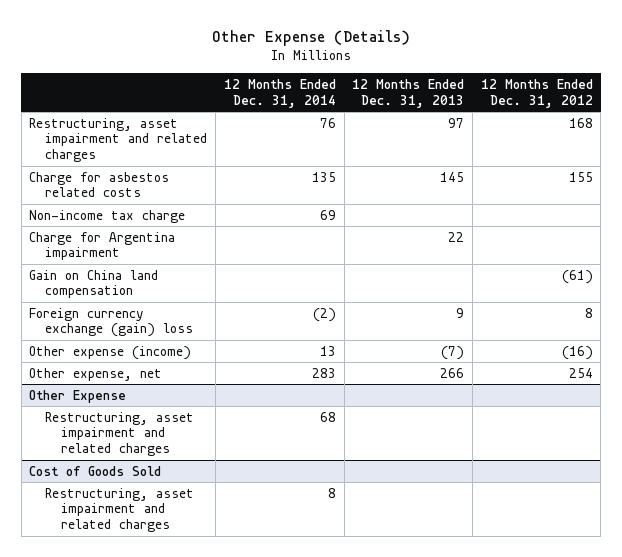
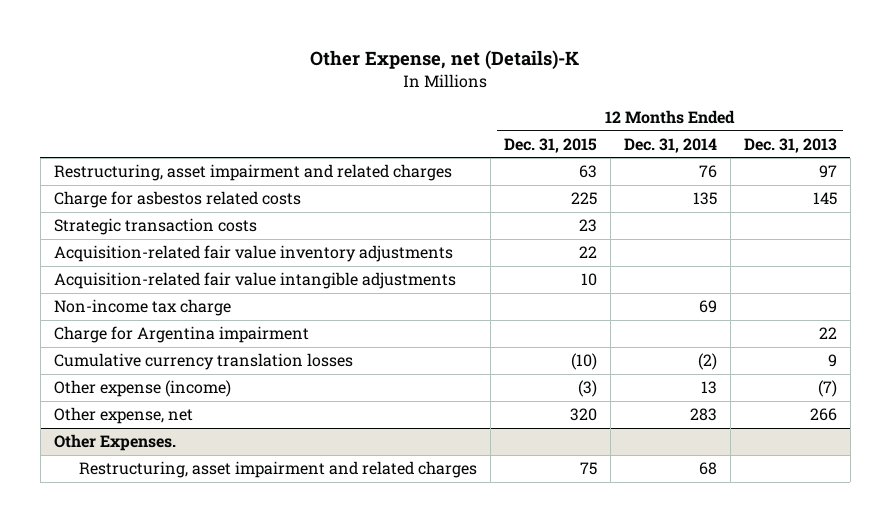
- Other Expense (Details)
+ Other Expense, net (Details)-K
- | 12 Months Ended Dec. 31, 2014 | 12 Months Ended Dec. 31, 2013 | 12 Months Ended Dec. 31, 2012
+ | 12 Months Ended Dec. 31, 2015 | 12 Months Ended Dec. 31, 2014 | 12 Months Ended Dec. 31, 2013
+ Strategic transaction costs | 23 | |
+ Acquisition-related fair value inventory adjustments | 22 | |
+ Acquisition-related fair value intangible adjustments | 10 | |
- Gain on China land compensation | | | (61)
- Foreign currency exchange (gain) loss | (2) | 9 | 8
+ Cumulative currency translation losses | (10) | (2) | 9
- Other Expense
+ Other Expenses.
- Cost of Goods Sold
- Restructuring, asset impairment and related charges | 8 | |

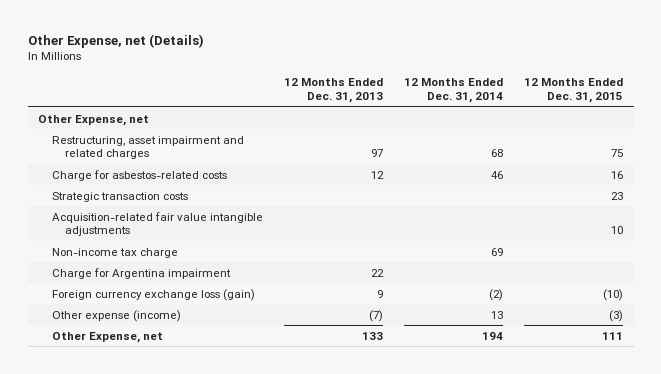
- Other Expense, net (Details)-K
+ Other Expense, net (Details)
- | 12 Months Ended Dec. 31, 2015 | 12 Months Ended Dec. 31, 2014 | 12 Months Ended Dec. 31, 2013
+ | 12 Months Ended Dec. 31, 2013 | 12 Months Ended Dec. 31, 2014 | 12 Months Ended Dec. 31, 2015
- Restructuring, asset impairment and related charges | 63 | 76 | 97
- Charge for asbestos related costs | 225 | 135 | 145
+ Other Expense, net
+ Restructuring, asset impairment and related charges | 97 | 68 | 75
+ Charge for asbestos-related costs | 12 | 46 | 16
- Acquisition-related fair value inventory adjustments | 22 | |
- Cumulative currency translation losses | (10) | (2) | 9
+ Foreign currency exchange loss (gain) | 9 | (2) | (10)
- Other expense, net | 320 | 283 | 266
- Other Expenses.
- Restructuring, asset impairment and related charges | 75 | 68 |
+ Other Expense, net | 133 | 194 | 111

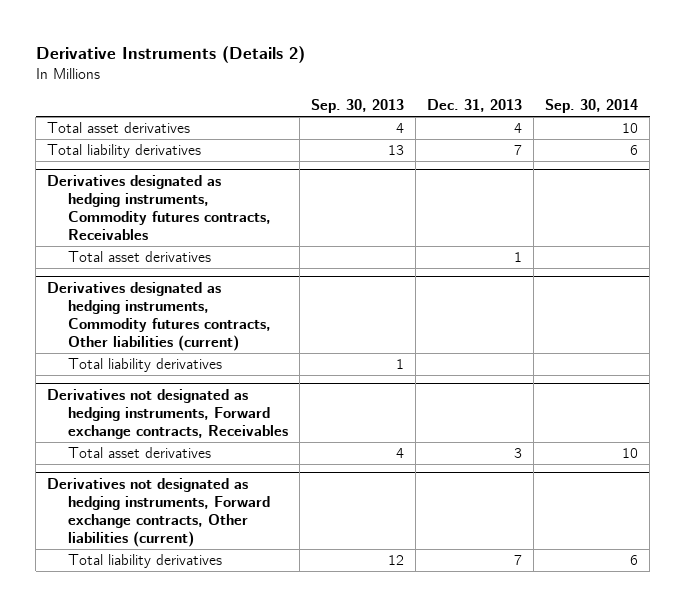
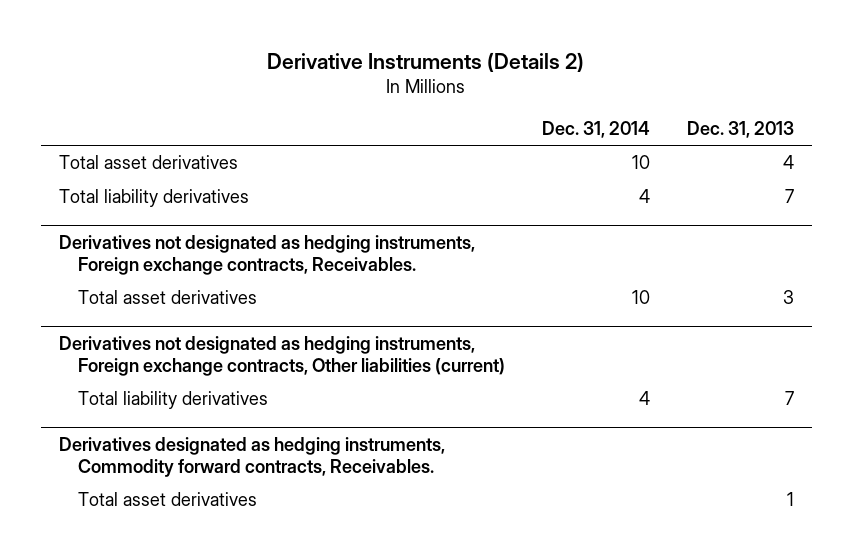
- | Sep. 30, 2013 | Dec. 31, 2013 | Sep. 30, 2014
+ | Dec. 31, 2014 | Dec. 31, 2013
- Derivatives designated as hedging instruments, Commodity futures contracts, Receivables
- Total asset derivatives | | 1 |
- Derivatives designated as hedging instruments, Commodity futures contracts, Other liabilities (current)
- Total liability derivatives | 1 | |
- Derivatives not designated as hedging instruments, Forward exchange contracts, Receivables
+ Derivatives not designated as hedging instruments, Foreign exchange contracts, Receivables.
- Derivatives not designated as hedging instruments, Forward exchange contracts, Other liabilities (current)
+ Derivatives not designated as hedging instruments, Foreign exchange contracts, Other liabilities (current)
+ Derivatives designated as hedging instruments, Commodity forward contracts, Receivables.
+ Total asset derivatives | | 1

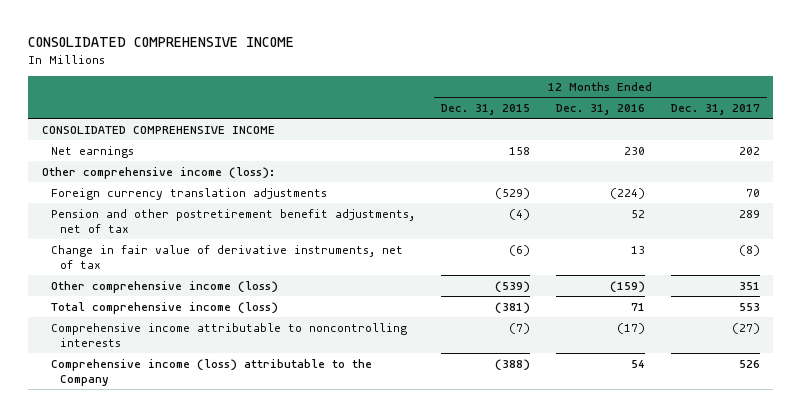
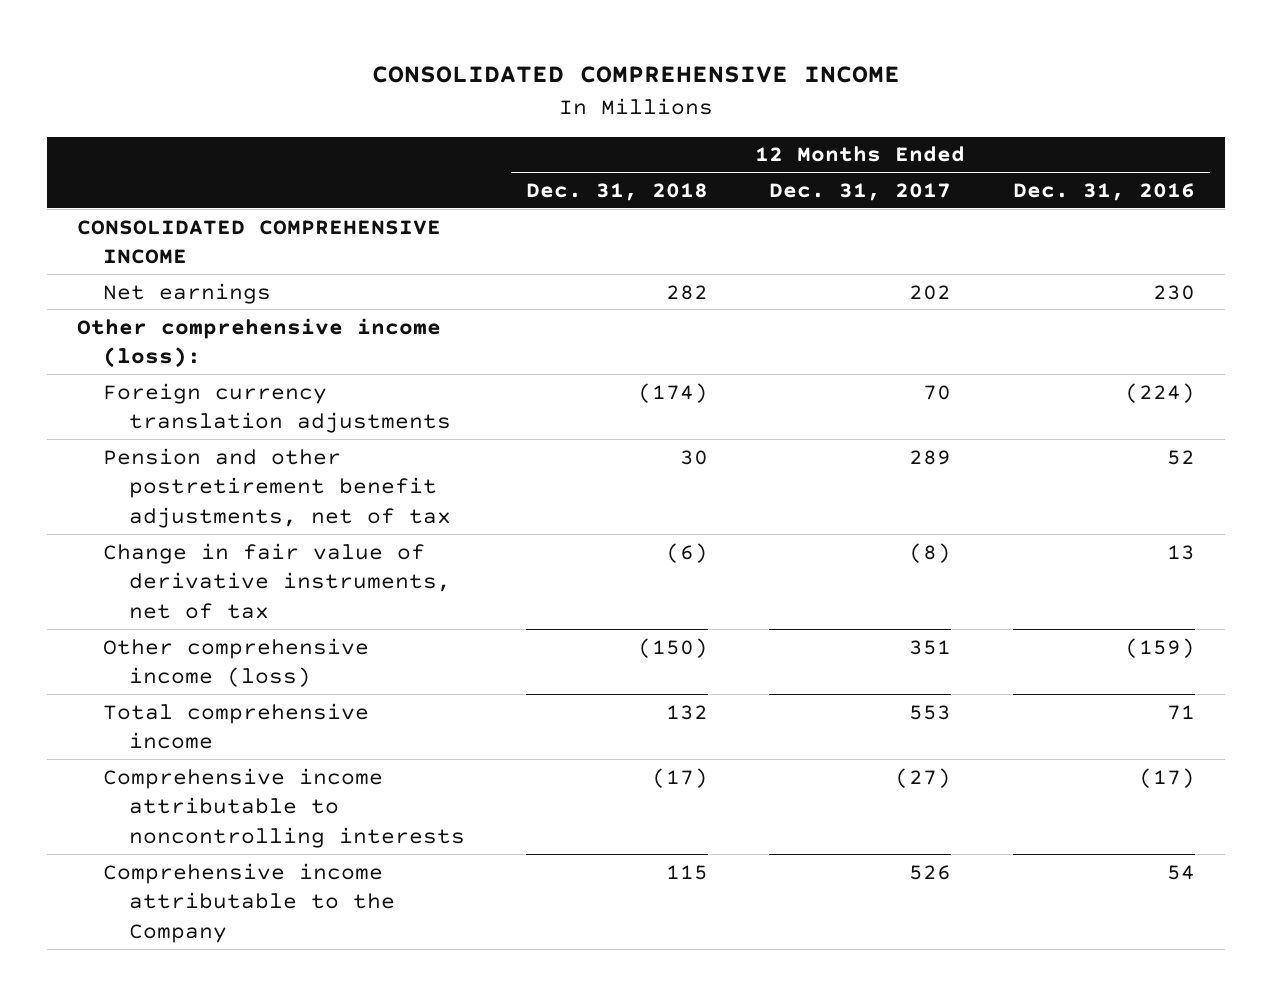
- | 12 Months Ended Dec. 31, 2015 | 12 Months Ended Dec. 31, 2016 | 12 Months Ended Dec. 31, 2017
+ | 12 Months Ended Dec. 31, 2018 | 12 Months Ended Dec. 31, 2017 | 12 Months Ended Dec. 31, 2016
- Total comprehensive income (loss) | (381) | 71 | 553
+ Total comprehensive income | 132 | 553 | 71
- Comprehensive income (loss) attributable to the Company | (388) | 54 | 526
+ Comprehensive income attributable to the Company | 115 | 526 | 54

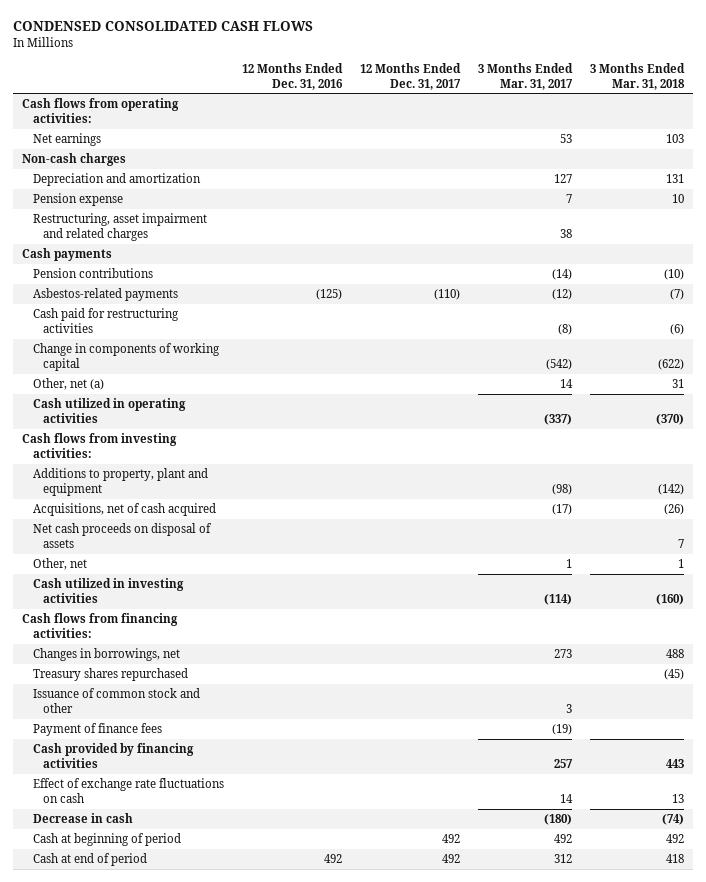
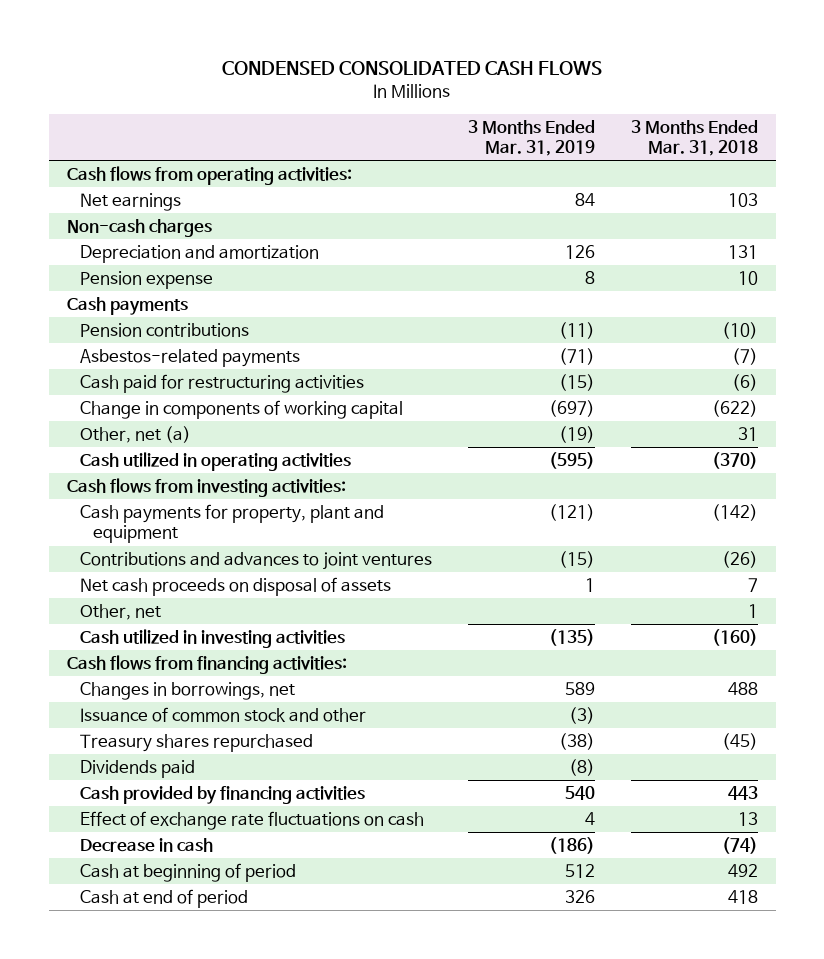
- | 12 Months Ended Dec. 31, 2016 | 12 Months Ended Dec. 31, 2017 | 3 Months Ended Mar. 31, 2017 | 3 Months Ended Mar. 31, 2018
+ | 3 Months Ended Mar. 31, 2019 | 3 Months Ended Mar. 31, 2018
- Restructuring, asset impairment and related charges | | | 38 |
- Additions to property, plant and equipment | | | (98) | (142)
- Acquisitions, net of cash acquired | | | (17) | (26)
+ Cash payments for property, plant and equipment | (121) | (142)
+ Contributions and advances to joint ventures | (15) | (26)
- Payment of finance fees | | | (19) |
moved down: Treasury shares repurchased | (38) | (45)
+ Dividends paid | (8) |

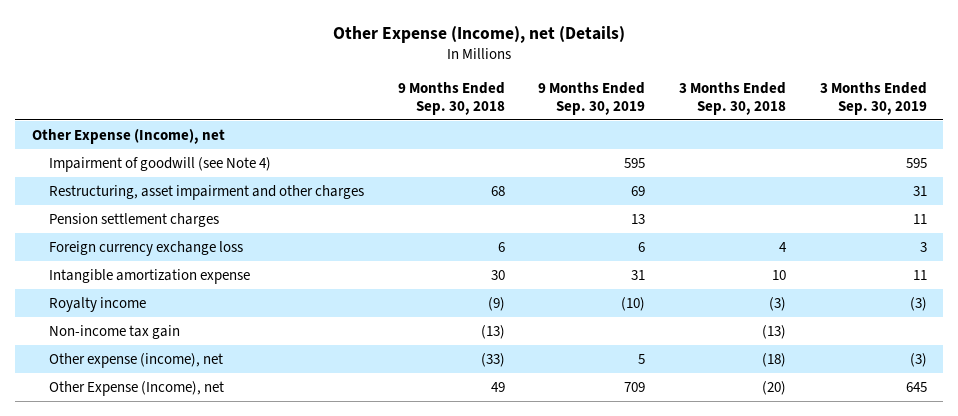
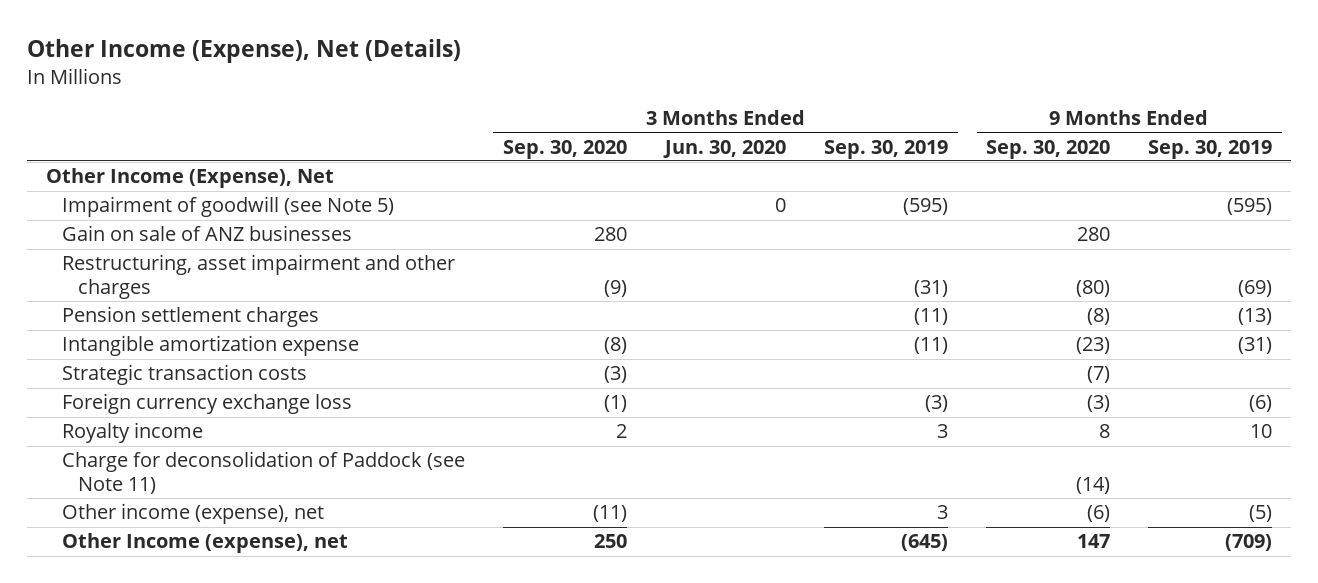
- Other Expense (Income), net (Details)
+ Other Income (Expense), Net (Details)
- | 9 Months Ended Sep. 30, 2018 | 9 Months Ended Sep. 30, 2019 | 3 Months Ended Sep. 30, 2018 | 3 Months Ended Sep. 30, 2019
+ | 3 Months Ended Sep. 30, 2020 | 3 Months Ended Jun. 30, 2020 | 3 Months Ended Sep. 30, 2019 | 9 Months Ended Sep. 30, 2020 | 9 Months Ended Sep. 30, 2019
- Other Expense (Income), net
- Impairment of goodwill (see Note 4) | | 595 | | 595
- Restructuring, asset impairment and other charges | 68 | 69 | | 31
- Pension settlement charges | | 13 | | 11
- Foreign currency exchange loss | 6 | 6 | 4 | 3
- Intangible amortization expense | 30 | 31 | 10 | 11
- Royalty income | (9) | (10) | (3) | (3)
- Non-income tax gain | (13) | | (13) |
- Other expense (income), net | (33) | 5 | (18) | (3)
- Other Expense (Income), net | 49 | 709 | (20) | 645
+ Other Income (Expense), Net
+ Impairment of goodwill (see Note 5) | | 0 | (595) | | (595)
+ Gain on sale of ANZ businesses | 280 | | | 280 |
+ Restructuring, asset impairment and other charges | (9) | | (31) | (80) | (69)
+ Pension settlement charges | | | (11) | (8) | (13)
+ Intangible amortization expense | (8) | | (11) | (23) | (31)
+ Strategic transaction costs | (3) | | | (7) |
+ Foreign currency exchange loss | (1) | | (3) | (3) | (6)
+ Royalty income | 2 | | 3 | 8 | 10
+ Charge for deconsolidation of Paddock (see Note 11) | | | | (14) |
+ Other income (expense), net | (11) | | 3 | (6) | (5)
+ Other Income (expense), net | 250 | | (645) | 147 | (709)

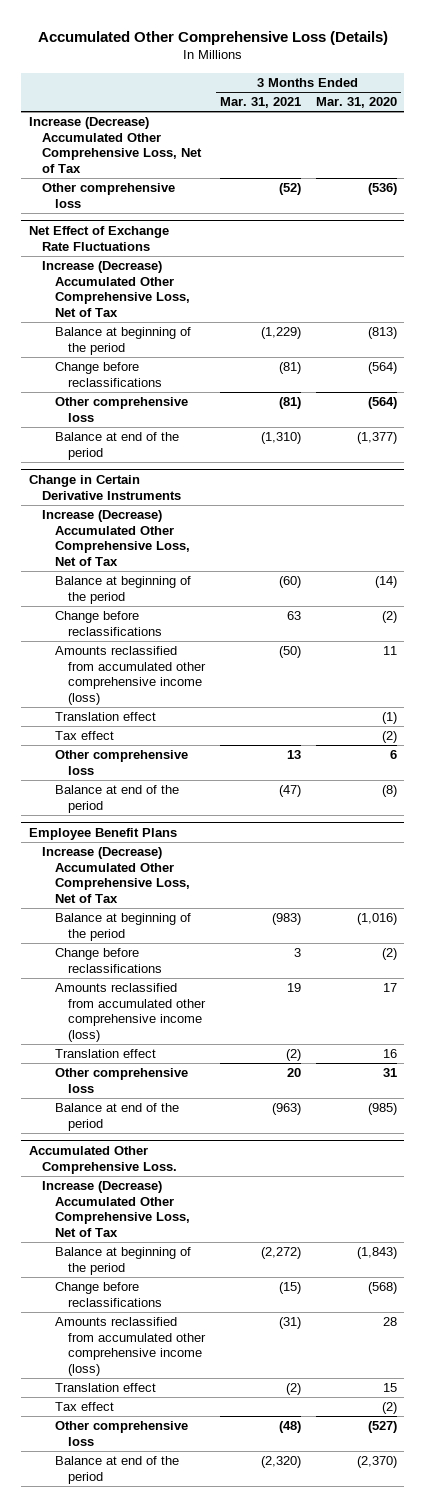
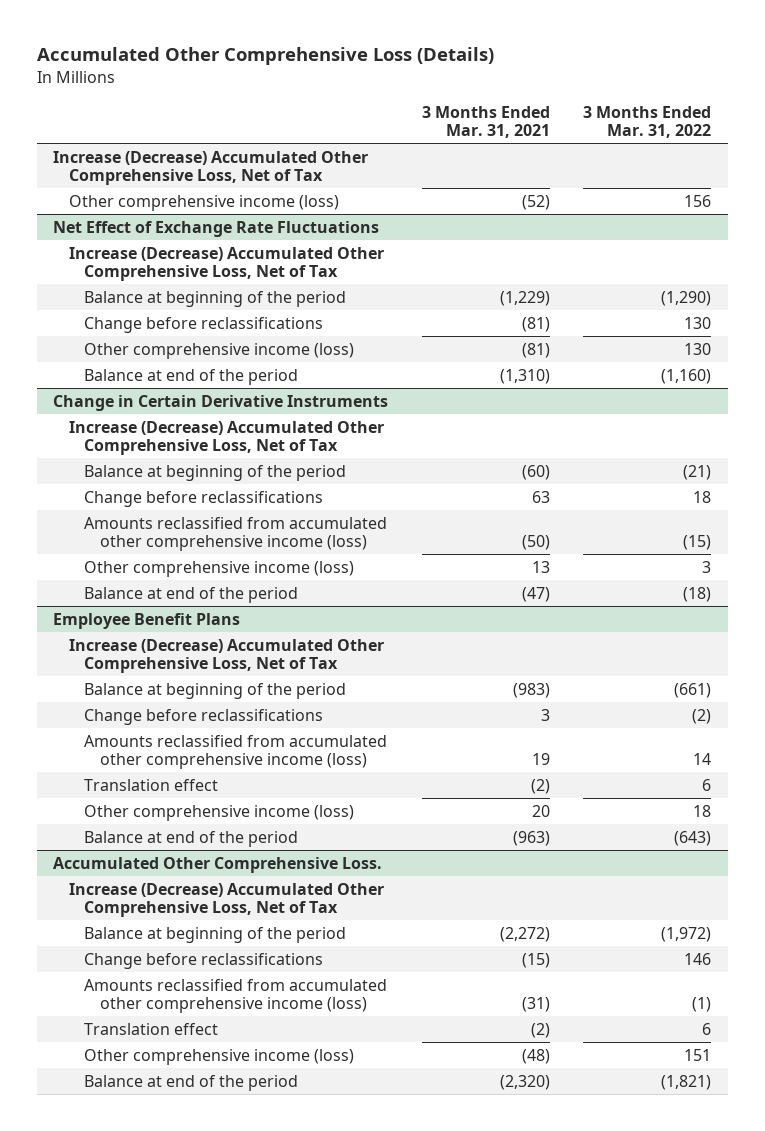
- | 3 Months Ended Mar. 31, 2021 | 3 Months Ended Mar. 31, 2020
+ | 3 Months Ended Mar. 31, 2021 | 3 Months Ended Mar. 31, 2022
- Other comprehensive loss | (52) | (536)
+ Other comprehensive income (loss) | (52) | 156
@ Net Effect of Exchange Rate Fluctuations
- Other comprehensive loss | (81) | (564)
+ Other comprehensive income (loss) | (81) | 130
@ Change in Certain Derivative Instruments
- Translation effect | | (1)
- Tax effect | | (2)
- Other comprehensive loss | 13 | 6
+ Other comprehensive income (loss) | 13 | 3
@ Employee Benefit Plans
- Other comprehensive loss | 20 | 31
+ Other comprehensive income (loss) | 20 | 18
@ Accumulated Other Comprehensive Loss.
- Tax effect | | (2)
- Other comprehensive loss | (48) | (527)
+ Other comprehensive income (loss) | (48) | 151

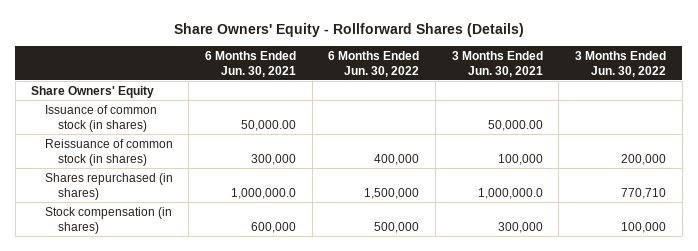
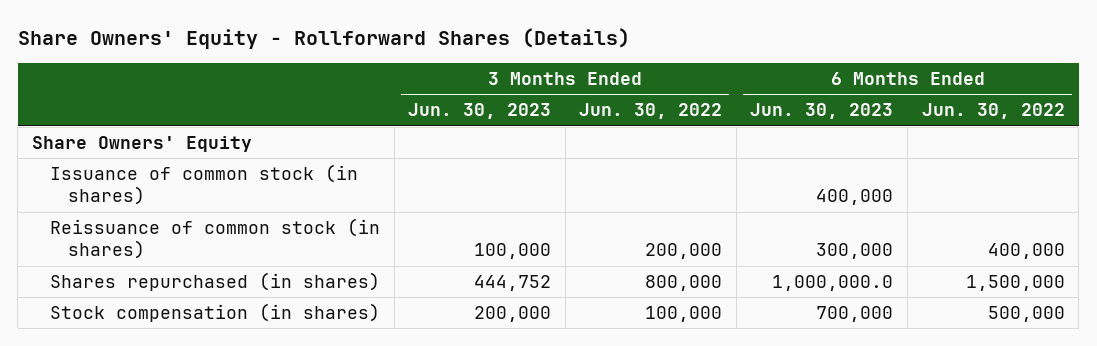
- | 6 Months Ended Jun. 30, 2021 | 6 Months Ended Jun. 30, 2022 | 3 Months Ended Jun. 30, 2021 | 3 Months Ended Jun. 30, 2022
+ | 3 Months Ended Jun. 30, 2023 | 3 Months Ended Jun. 30, 2022 | 6 Months Ended Jun. 30, 2023 | 6 Months Ended Jun. 30, 2022
- Shares repurchased (in shares) | 1,000,000.0 | 1,500,000 | 1,000,000.0 | 770,710
+ Shares repurchased (in shares) | 444,752 | 800,000 | 1,000,000.0 | 1,500,000

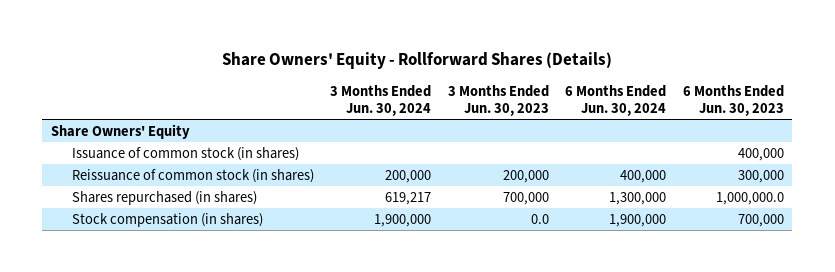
- | 3 Months Ended Jun. 30, 2023 | 3 Months Ended Jun. 30, 2022 | 6 Months Ended Jun. 30, 2023 | 6 Months Ended Jun. 30, 2022
+ | 3 Months Ended Jun. 30, 2024 | 3 Months Ended Jun. 30, 2023 | 6 Months Ended Jun. 30, 2024 | 6 Months Ended Jun. 30, 2023
- Reissuance of common stock (in shares) | 100,000 | 200,000 | 300,000 | 400,000
- Shares repurchased (in shares) | 444,752 | 800,000 | 1,000,000.0 | 1,500,000
- Stock compensation (in shares) | 200,000 | 100,000 | 700,000 | 500,000
+ Reissuance of common stock (in shares) | 200,000 | 200,000 | 400,000 | 300,000
+ Shares repurchased (in shares) | 619,217 | 700,000 | 1,300,000 | 1,000,000.0
+ Stock compensation (in shares) | 1,900,000 | 0.0 | 1,900,000 | 700,000

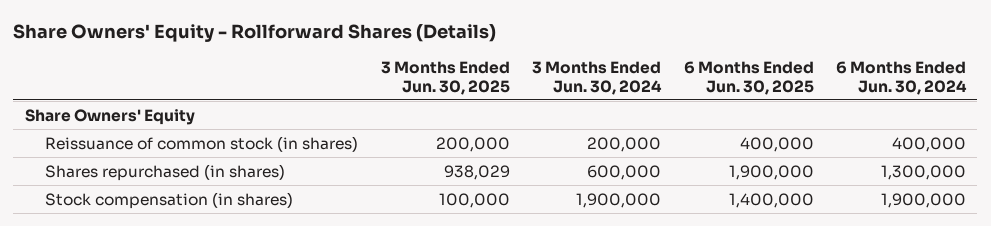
- | 3 Months Ended Jun. 30, 2024 | 3 Months Ended Jun. 30, 2023 | 6 Months Ended Jun. 30, 2024 | 6 Months Ended Jun. 30, 2023
+ | 3 Months Ended Jun. 30, 2025 | 3 Months Ended Jun. 30, 2024 | 6 Months Ended Jun. 30, 2025 | 6 Months Ended Jun. 30, 2024
- Issuance of common stock (in shares) | | | | 400,000
- Shares repurchased (in shares) | 619,217 | 700,000 | 1,300,000 | 1,000,000.0
+ Shares repurchased (in shares) | 938,029 | 600,000 | 1,900,000 | 1,300,000

